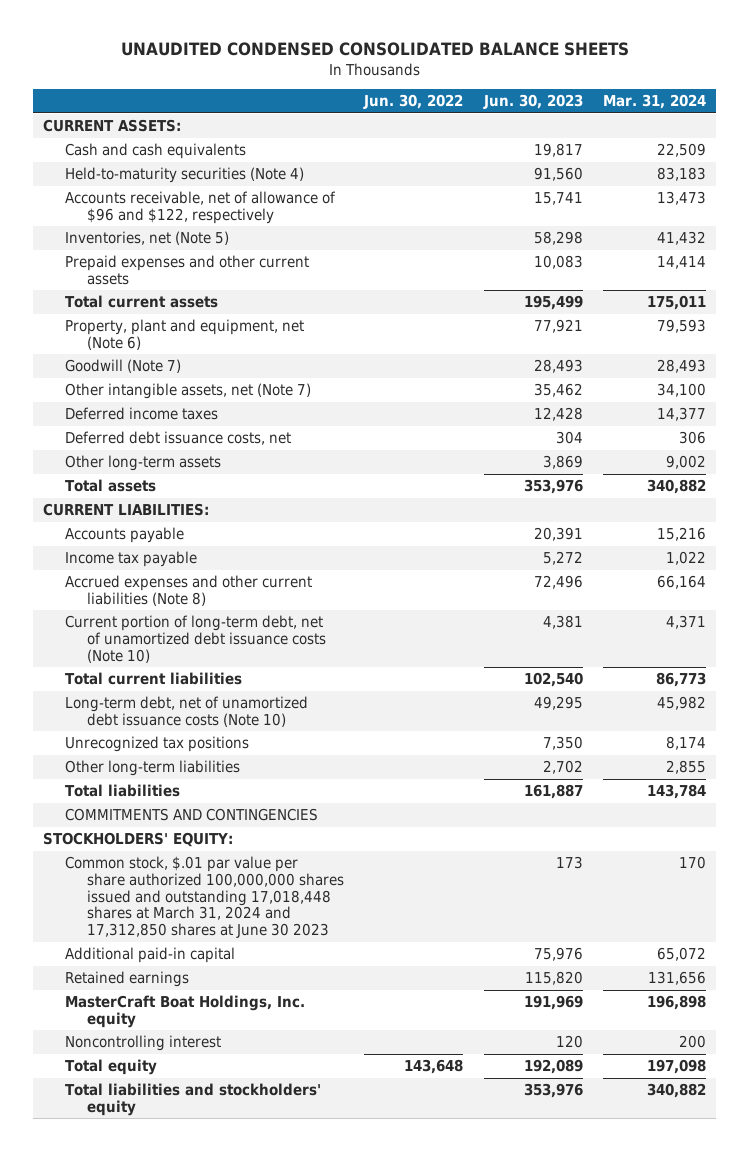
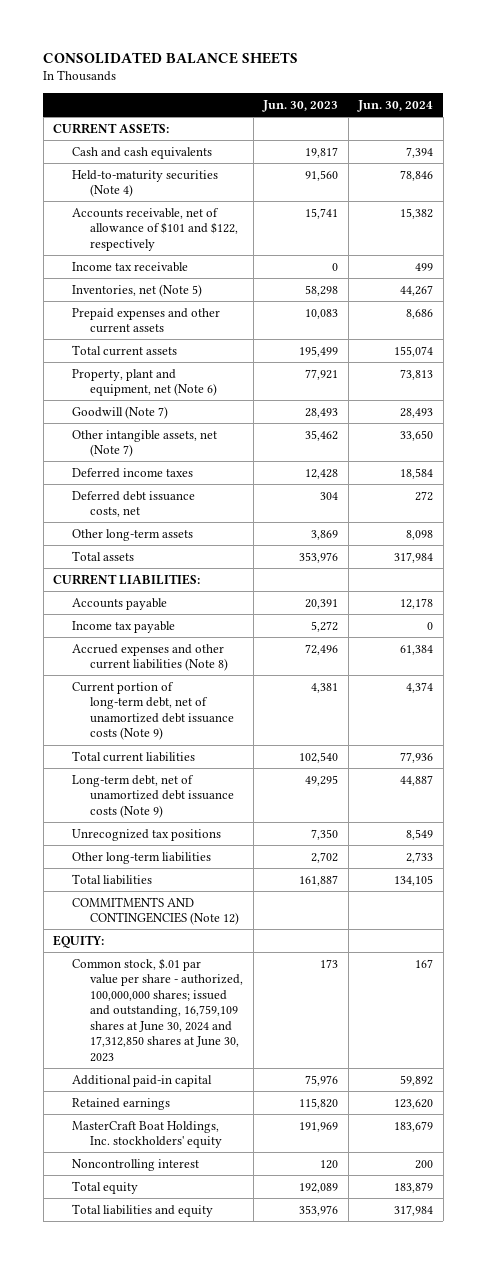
- UNAUDITED CONDENSED CONSOLIDATED BALANCE SHEETS
+ CONSOLIDATED BALANCE SHEETS
- | Jun. 30, 2022 | Jun. 30, 2023 | Mar. 31, 2024
+ | Jun. 30, 2023 | Jun. 30, 2024
- Accounts receivable, net of allowance of $96 and $122, respectively | | 15,741 | 13,473
+ Accounts receivable, net of allowance of $101 and $122, respectively | 15,741 | 15,382
+ Income tax receivable | 0 | 499
- Current portion of long-term debt, net of unamortized debt issuance costs (Note 10) | | 4,381 | 4,371
+ Current portion of long-term debt, net of unamortized debt issuance costs (Note 9) | 4,381 | 4,374
- Long-term debt, net of unamortized debt issuance costs (Note 10) | | 49,295 | 45,982
+ Long-term debt, net of unamortized debt issuance costs (Note 9) | 49,295 | 44,887
- COMMITMENTS AND CONTINGENCIES
- STOCKHOLDERS' EQUITY:
- Common stock, $.01 par value per share authorized 100,000,000 shares issued and outstanding 17,018,448 shares at March 31, 2024 and 17,312,850 shares at June 30 2023 | | 173 | 170
+ COMMITMENTS AND CONTINGENCIES (Note 12)
+ EQUITY:
+ Common stock, $.01 par value per share - authorized, 100,000,000 shares; issued and outstanding, 16,759,109 shares at June 30, 2024 and 17,312,850 shares at June 30, 2023 | 173 | 167
- MasterCraft Boat Holdings, Inc. equity | | 191,969 | 196,898
+ MasterCraft Boat Holdings, Inc. stockholders' equity | 191,969 | 183,679
- Total liabilities and stockholders' equity | | 353,976 | 340,882
+ Total liabilities and equity | 353,976 | 317,984

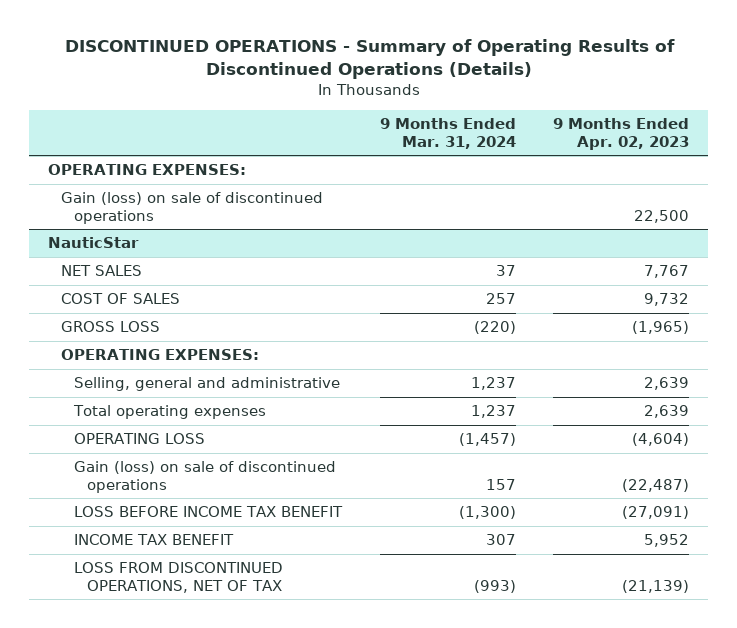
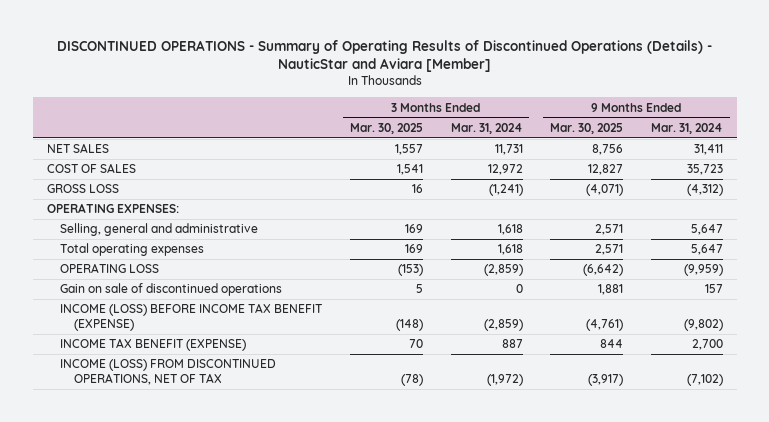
- DISCONTINUED OPERATIONS - Summary of Operating Results of Discontinued Operations (Details)
+ DISCONTINUED OPERATIONS - Summary of Operating Results of Discontinued Operations (Details) - NauticStar and Aviara [Member]
- | 9 Months Ended Mar. 31, 2024 | 9 Months Ended Apr. 02, 2023
+ | 3 Months Ended Mar. 30, 2025 | 3 Months Ended Mar. 31, 2024 | 9 Months Ended Mar. 30, 2025 | 9 Months Ended Mar. 31, 2024
- OPERATING EXPENSES:
- Gain (loss) on sale of discontinued operations | | 22,500
- NauticStar
- NET SALES | 37 | 7,767
- COST OF SALES | 257 | 9,732
- GROSS LOSS | (220) | (1,965)
+ NET SALES | 1,557 | 11,731 | 8,756 | 31,411
+ COST OF SALES | 1,541 | 12,972 | 12,827 | 35,723
+ GROSS LOSS | 16 | (1,241) | (4,071) | (4,312)
- Selling, general and administrative | 1,237 | 2,639
- Total operating expenses | 1,237 | 2,639
- OPERATING LOSS | (1,457) | (4,604)
- Gain (loss) on sale of discontinued operations | 157 | (22,487)
- LOSS BEFORE INCOME TAX BENEFIT | (1,300) | (27,091)
- INCOME TAX BENEFIT | 307 | 5,952
- LOSS FROM DISCONTINUED OPERATIONS, NET OF TAX | (993) | (21,139)
+ Selling, general and administrative | 169 | 1,618 | 2,571 | 5,647
+ Total operating expenses | 169 | 1,618 | 2,571 | 5,647
+ OPERATING LOSS | (153) | (2,859) | (6,642) | (9,959)
+ Gain on sale of discontinued operations | 5 | 0 | 1,881 | 157
+ INCOME (LOSS) BEFORE INCOME TAX BENEFIT (EXPENSE) | (148) | (2,859) | (4,761) | (9,802)
+ INCOME TAX BENEFIT (EXPENSE) | 70 | 887 | 844 | 2,700
+ INCOME (LOSS) FROM DISCONTINUED OPERATIONS, NET OF TAX | (78) | (1,972) | (3,917) | (7,102)

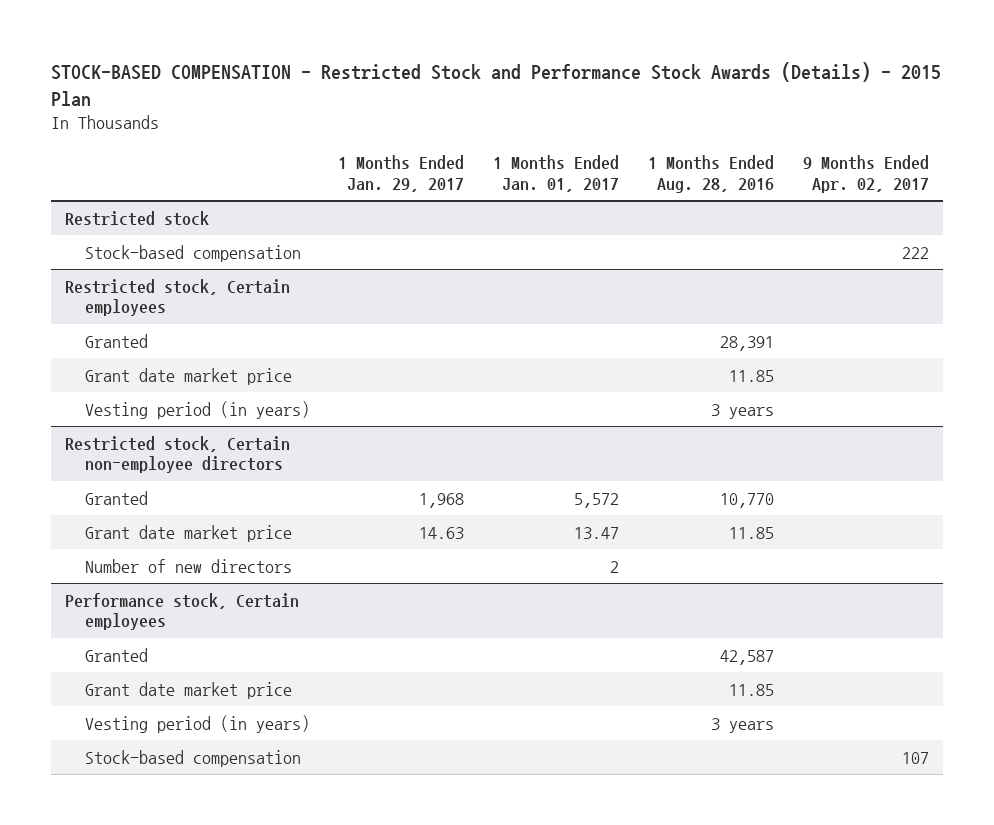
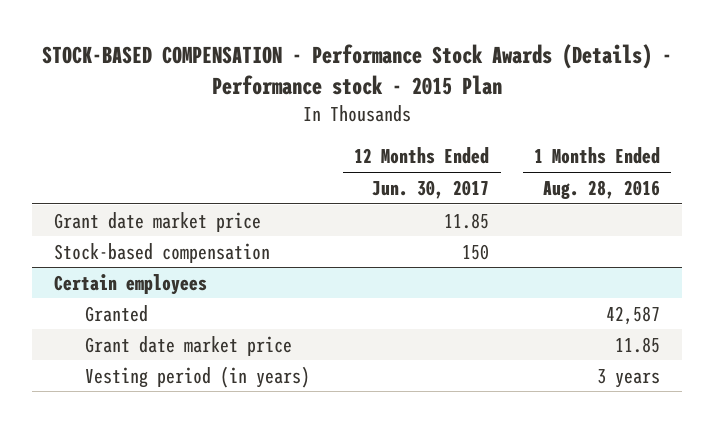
- STOCK-BASED COMPENSATION - Restricted Stock and Performance Stock Awards (Details) - 2015 Plan
+ STOCK-BASED COMPENSATION - Performance Stock Awards (Details) - Performance stock - 2015 Plan
- | 1 Months Ended Jan. 29, 2017 | 1 Months Ended Jan. 01, 2017 | 1 Months Ended Aug. 28, 2016 | 9 Months Ended Apr. 02, 2017
+ | 12 Months Ended Jun. 30, 2017 | 1 Months Ended Aug. 28, 2016
- Restricted stock
+ Grant date market price | 11.85 |
- Restricted stock, Certain employees
- Granted | | | 28,391 |
- Grant date market price | | | 11.85 |
- Vesting period (in years) | | | 3 years |
- Restricted stock, Certain non-employee directors
- Granted | 1,968 | 5,572 | 10,770 |
- Grant date market price | 14.63 | 13.47 | 11.85 |
- Number of new directors | | 2 | |
- Performance stock, Certain employees
+ Certain employees
- Stock-based compensation | | | | 107

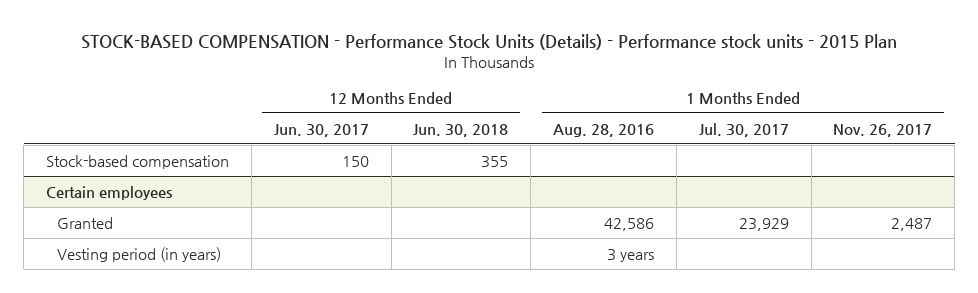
- STOCK-BASED COMPENSATION - Performance Stock Awards (Details) - Performance stock - 2015 Plan
+ STOCK-BASED COMPENSATION - Performance Stock Units (Details) - Performance stock units - 2015 Plan
- | 12 Months Ended Jun. 30, 2017 | 1 Months Ended Aug. 28, 2016
+ | 12 Months Ended Jun. 30, 2017 | 12 Months Ended Jun. 30, 2018 | 1 Months Ended Aug. 28, 2016 | 1 Months Ended Jul. 30, 2017 | 1 Months Ended Nov. 26, 2017
- Grant date market price | 11.85 |
@ Certain employees
- Granted | | 42,587
- Grant date market price | | 11.85
+ Granted | | | 42,586 | 23,929 | 2,487

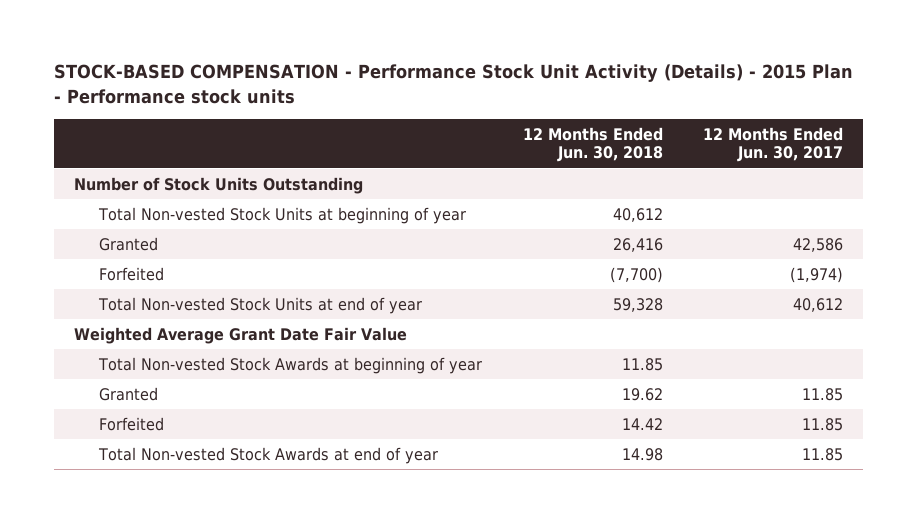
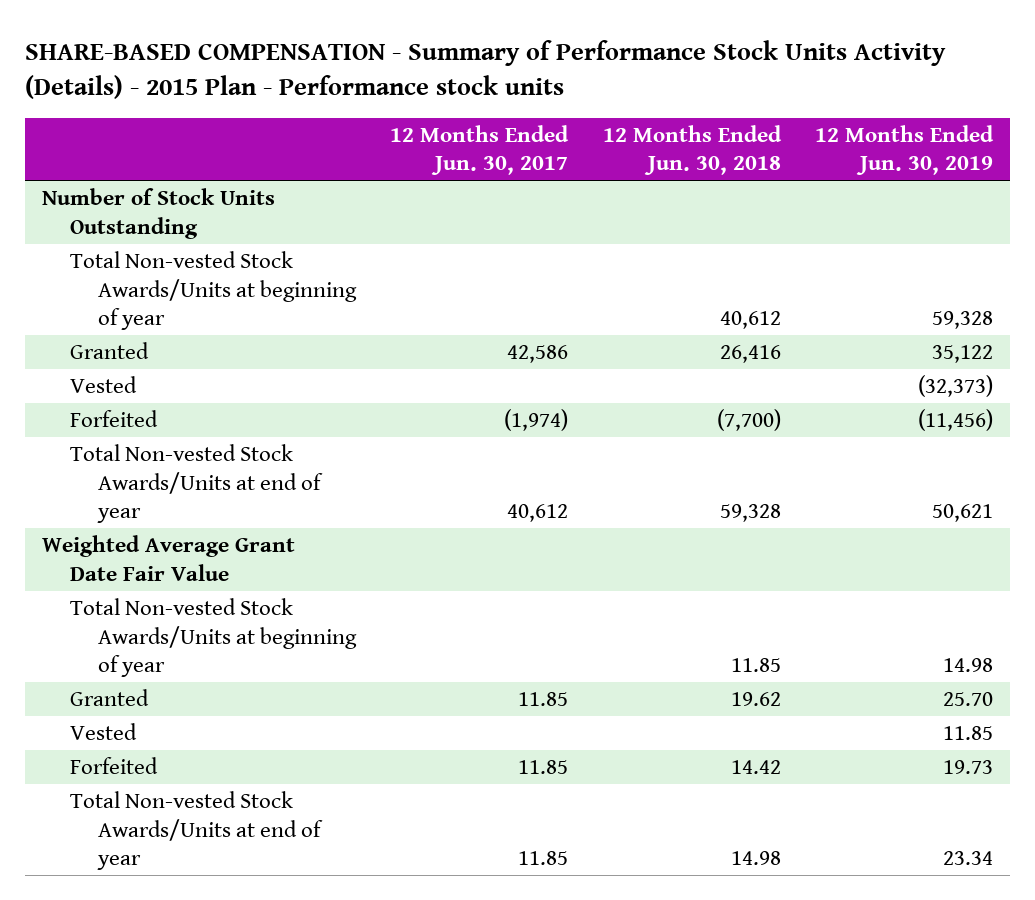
- STOCK-BASED COMPENSATION - Performance Stock Unit Activity (Details) - 2015 Plan - Performance stock units
+ SHARE-BASED COMPENSATION - Summary of Performance Stock Units Activity (Details) - 2015 Plan - Performance stock units
- | 12 Months Ended Jun. 30, 2018 | 12 Months Ended Jun. 30, 2017
+ | 12 Months Ended Jun. 30, 2017 | 12 Months Ended Jun. 30, 2018 | 12 Months Ended Jun. 30, 2019
- Total Non-vested Stock Units at beginning of year | 40,612 |
+ Total Non-vested Stock Awards/Units at beginning of year | | 40,612 | 59,328
+ Vested | | | (32,373)
- Total Non-vested Stock Units at end of year | 59,328 | 40,612
+ Total Non-vested Stock Awards/Units at end of year | 40,612 | 59,328 | 50,621
- Total Non-vested Stock Awards at beginning of year | 11.85 |
+ Total Non-vested Stock Awards/Units at beginning of year | | 11.85 | 14.98
+ Vested | | | 11.85
- Total Non-vested Stock Awards at end of year | 14.98 | 11.85
+ Total Non-vested Stock Awards/Units at end of year | 11.85 | 14.98 | 23.34

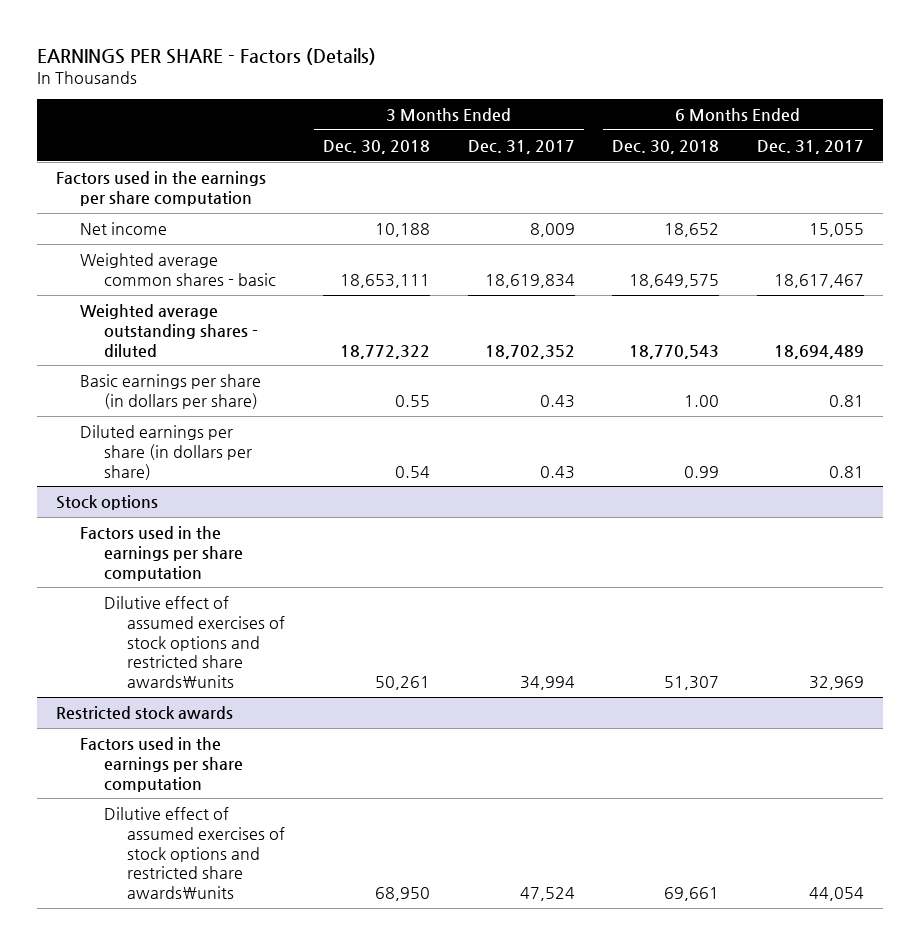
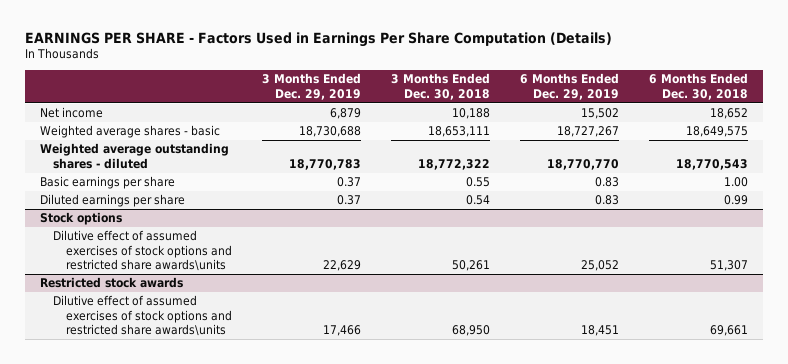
- EARNINGS PER SHARE - Factors (Details)
+ EARNINGS PER SHARE - Factors Used in Earnings Per Share Computation (Details)
- | 3 Months Ended Dec. 30, 2018 | 3 Months Ended Dec. 31, 2017 | 6 Months Ended Dec. 30, 2018 | 6 Months Ended Dec. 31, 2017
+ | 3 Months Ended Dec. 29, 2019 | 3 Months Ended Dec. 30, 2018 | 6 Months Ended Dec. 29, 2019 | 6 Months Ended Dec. 30, 2018
- Factors used in the earnings per share computation
- Weighted average common shares - basic | 18,653,111 | 18,619,834 | 18,649,575 | 18,617,467
+ Weighted average shares - basic | 18,730,688 | 18,653,111 | 18,727,267 | 18,649,575
- Basic earnings per share (in dollars per share) | 0.55 | 0.43 | 1.00 | 0.81
- Diluted earnings per share (in dollars per share) | 0.54 | 0.43 | 0.99 | 0.81
+ Basic earnings per share | 0.37 | 0.55 | 0.83 | 1.00
+ Diluted earnings per share | 0.37 | 0.54 | 0.83 | 0.99
@ Stock options
- Factors used in the earnings per share computation
@ Restricted stock awards
- Factors used in the earnings per share computation

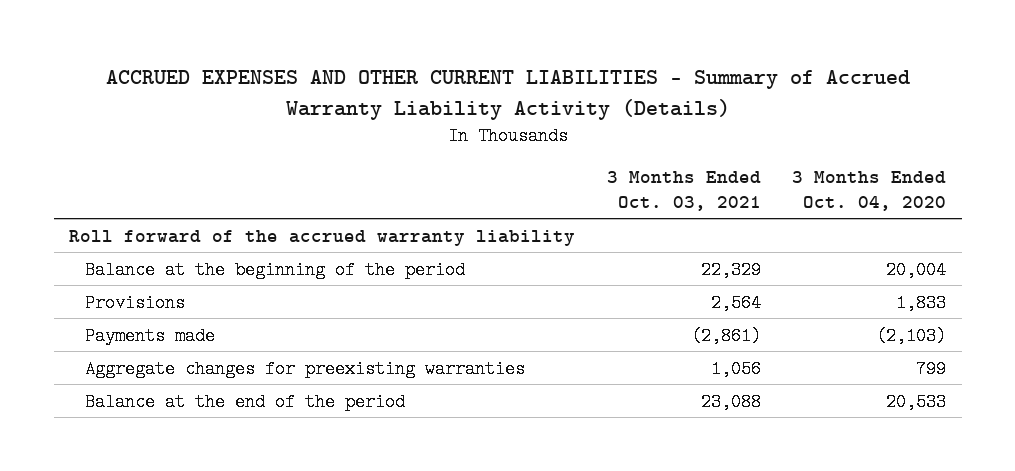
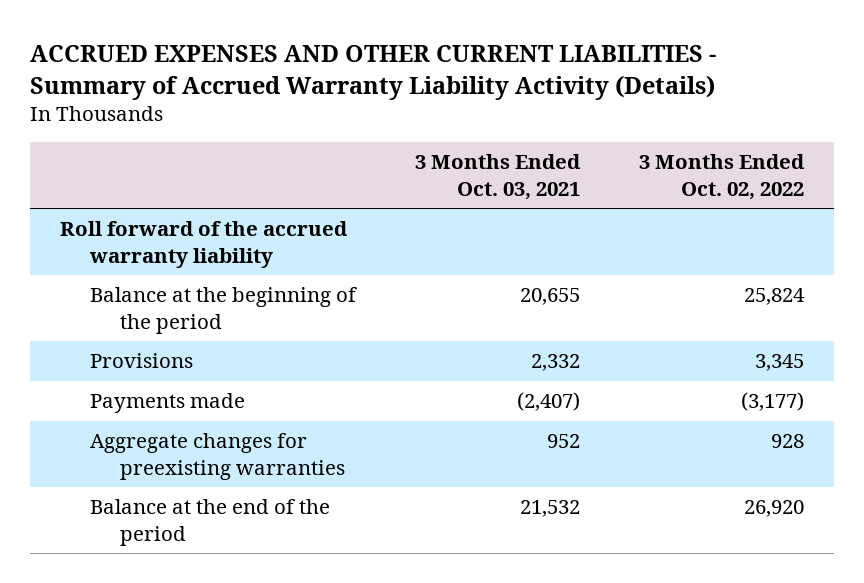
- | 3 Months Ended Oct. 03, 2021 | 3 Months Ended Oct. 04, 2020
+ | 3 Months Ended Oct. 03, 2021 | 3 Months Ended Oct. 02, 2022
- Balance at the beginning of the period | 22,329 | 20,004
- Provisions | 2,564 | 1,833
- Payments made | (2,861) | (2,103)
- Aggregate changes for preexisting warranties | 1,056 | 799
- Balance at the end of the period | 23,088 | 20,533
+ Balance at the beginning of the period | 20,655 | 25,824
+ Provisions | 2,332 | 3,345
+ Payments made | (2,407) | (3,177)
+ Aggregate changes for preexisting warranties | 952 | 928
+ Balance at the end of the period | 21,532 | 26,920

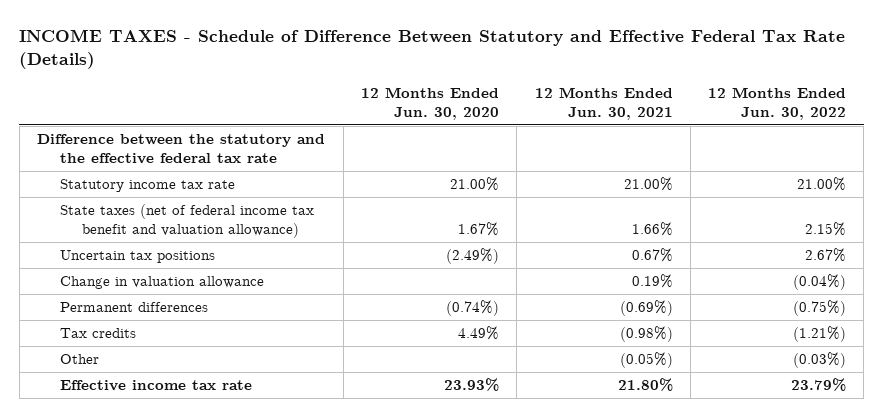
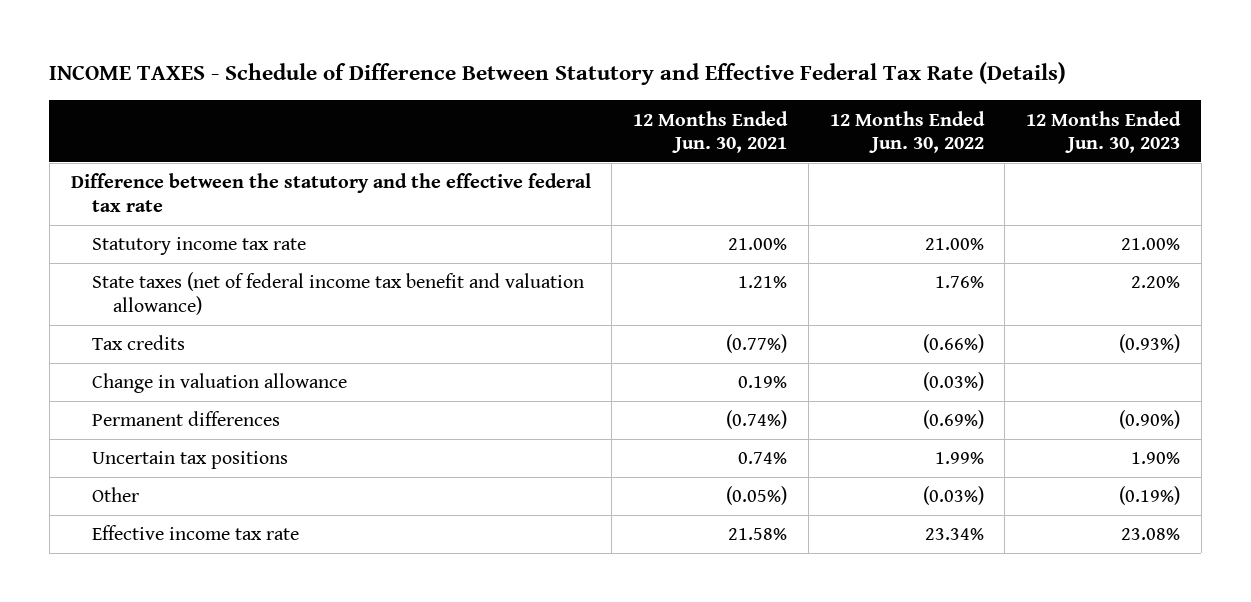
- | 12 Months Ended Jun. 30, 2020 | 12 Months Ended Jun. 30, 2021 | 12 Months Ended Jun. 30, 2022
+ | 12 Months Ended Jun. 30, 2021 | 12 Months Ended Jun. 30, 2022 | 12 Months Ended Jun. 30, 2023
- State taxes (net of federal income tax benefit and valuation allowance) | 1.67% | 1.66% | 2.15%
- Uncertain tax positions | (2.49%) | 0.67% | 2.67%
- Change in valuation allowance | | 0.19% | (0.04%)
- Permanent differences | (0.74%) | (0.69%) | (0.75%)
- Tax credits | 4.49% | (0.98%) | (1.21%)
+ State taxes (net of federal income tax benefit and valuation allowance) | 1.21% | 1.76% | 2.20%
+ Tax credits | (0.77%) | (0.66%) | (0.93%)
+ Change in valuation allowance | 0.19% | (0.03%) |
+ Permanent differences | (0.74%) | (0.69%) | (0.90%)
+ Uncertain tax positions | 0.74% | 1.99% | 1.90%
- Effective income tax rate | 23.93% | 21.80% | 23.79%
+ Effective income tax rate | 21.58% | 23.34% | 23.08%

